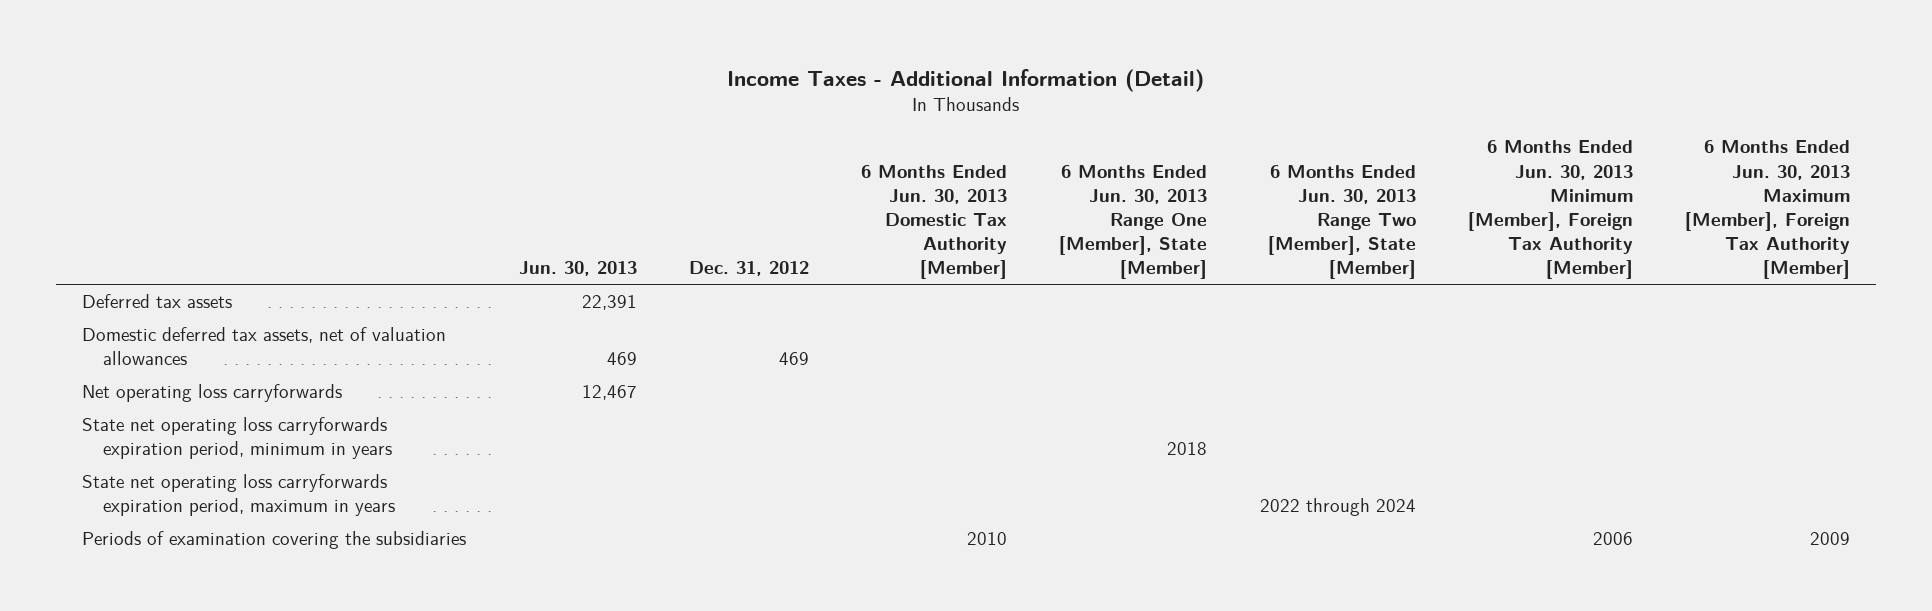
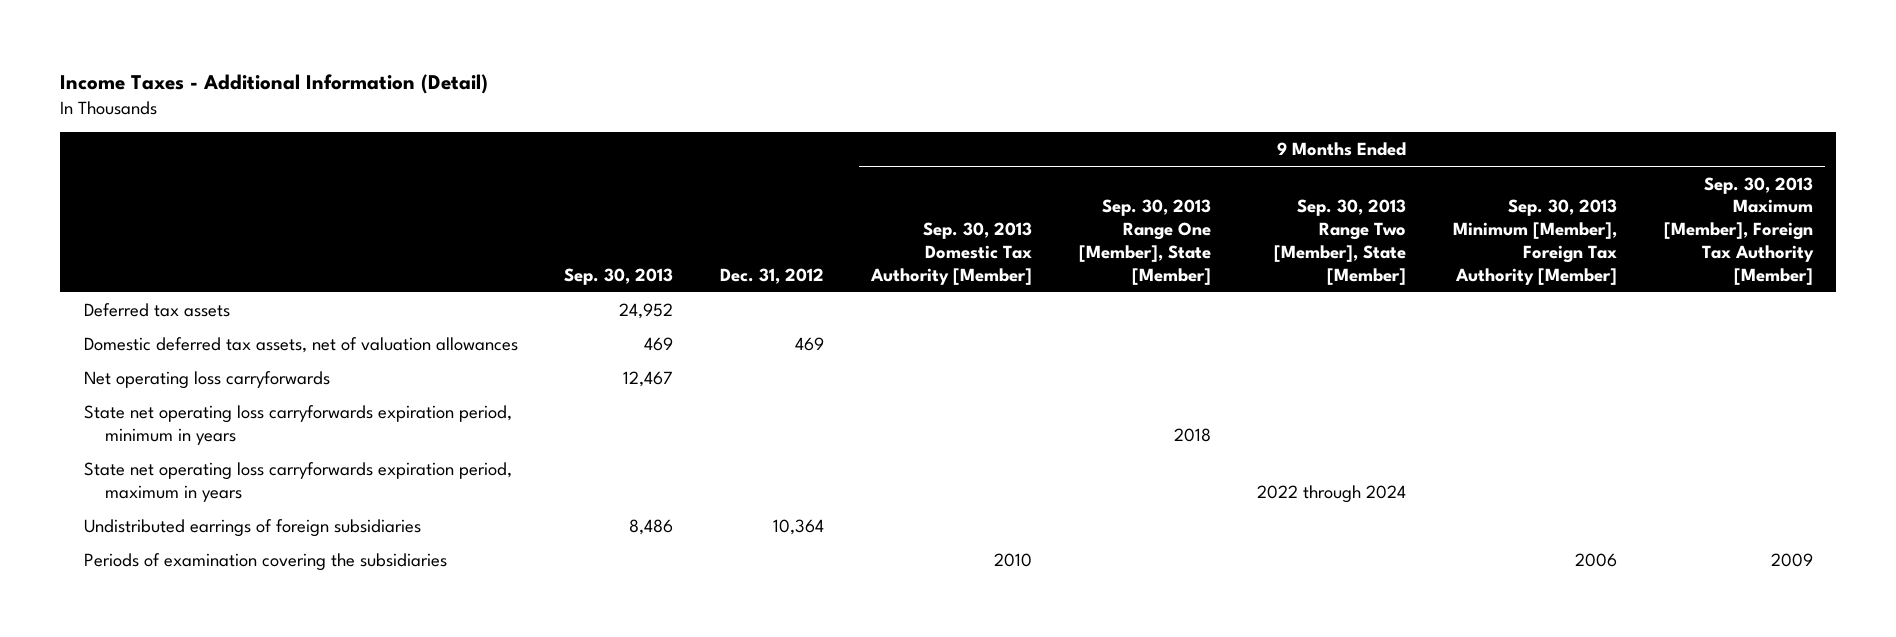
- | Jun. 30, 2013 | Dec. 31, 2012 | 6 Months Ended Jun. 30, 2013 Domestic Tax Authority [Member] | 6 Months Ended Jun. 30, 2013 Range One [Member], State [Member] | 6 Months Ended Jun. 30, 2013 Range Two [Member], State [Member] | 6 Months Ended Jun. 30, 2013 Minimum [Member], Foreign Tax Authority [Member] | 6 Months Ended Jun. 30, 2013 Maximum [Member], Foreign Tax Authority [Member]
+ | Sep. 30, 2013 | Dec. 31, 2012 | 9 Months Ended Sep. 30, 2013 Domestic Tax Authority [Member] | 9 Months Ended Sep. 30, 2013 Range One [Member], State [Member] | 9 Months Ended Sep. 30, 2013 Range Two [Member], State [Member] | 9 Months Ended Sep. 30, 2013 Minimum [Member], Foreign Tax Authority [Member] | 9 Months Ended Sep. 30, 2013 Maximum [Member], Foreign Tax Authority [Member]
+ Undistributed earrings of foreign subsidiaries | 8,486 | 10,364 | | | | |

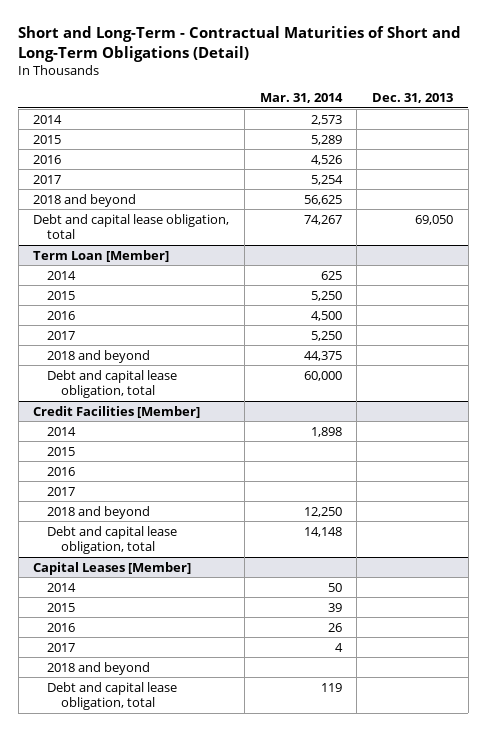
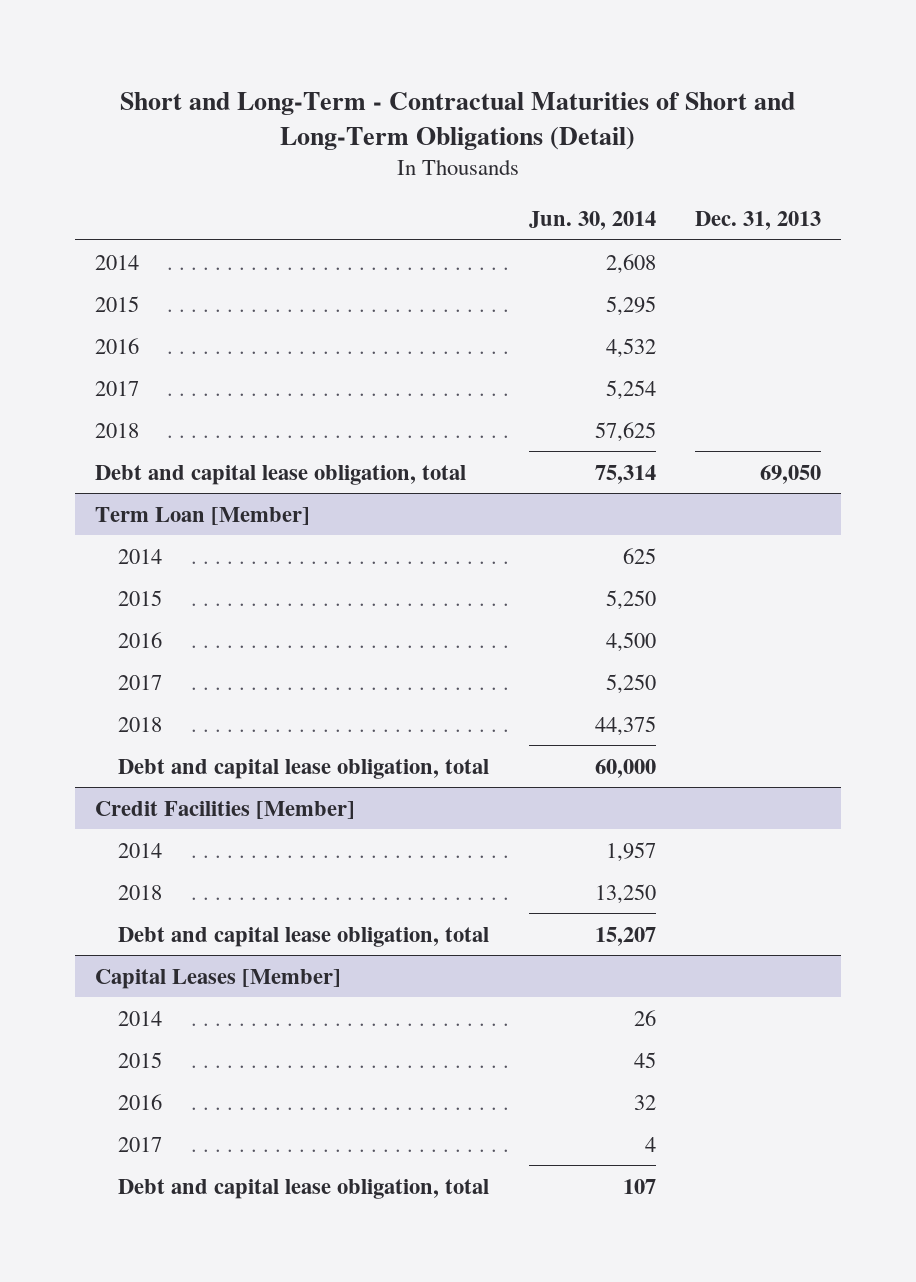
- | Mar. 31, 2014 | Dec. 31, 2013
+ | Jun. 30, 2014 | Dec. 31, 2013
- 2018 and beyond | 56,625 |
+ 2018 | 57,625 |
@ Term Loan [Member]
- 2018 and beyond | 44,375 |
+ 2018 | 44,375 |
@ Credit Facilities [Member]
- 2015
- 2016
- 2017
- 2018 and beyond | 12,250 |
+ 2018 | 13,250 |
@ Capital Leases [Member]
- 2018 and beyond

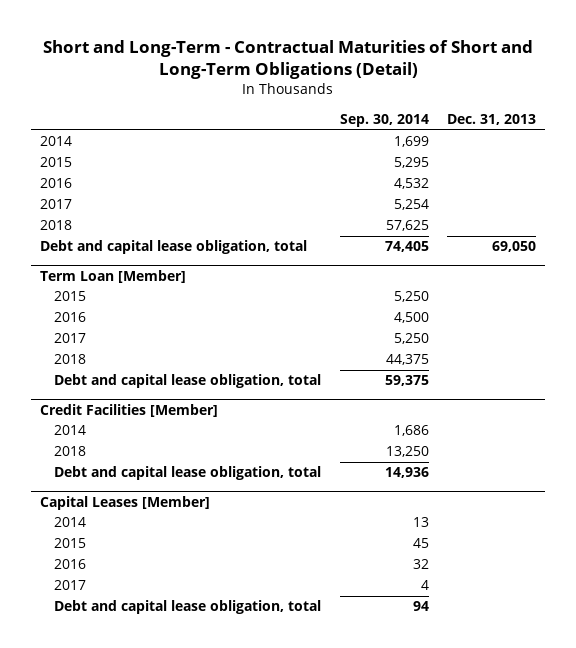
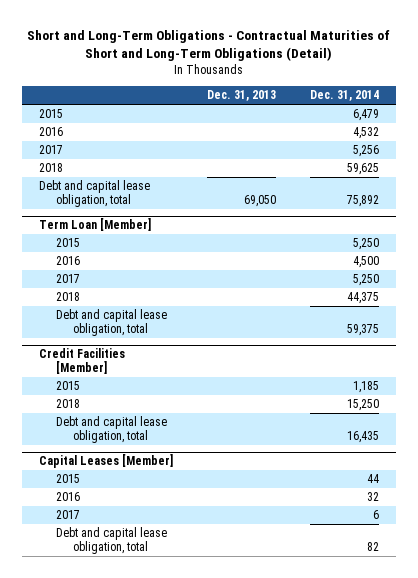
- Short and Long-Term - Contractual Maturities of Short and Long-Term Obligations (Detail)
+ Short and Long-Term Obligations - Contractual Maturities of Short and Long-Term Obligations (Detail)
- | Sep. 30, 2014 | Dec. 31, 2013
+ | Dec. 31, 2013 | Dec. 31, 2014
- 2014 | 1,699 |
@ Credit Facilities [Member]
- 2014 | 1,686 |
+ 2015 | | 1,185
@ Capital Leases [Member]
- 2014 | 13 |

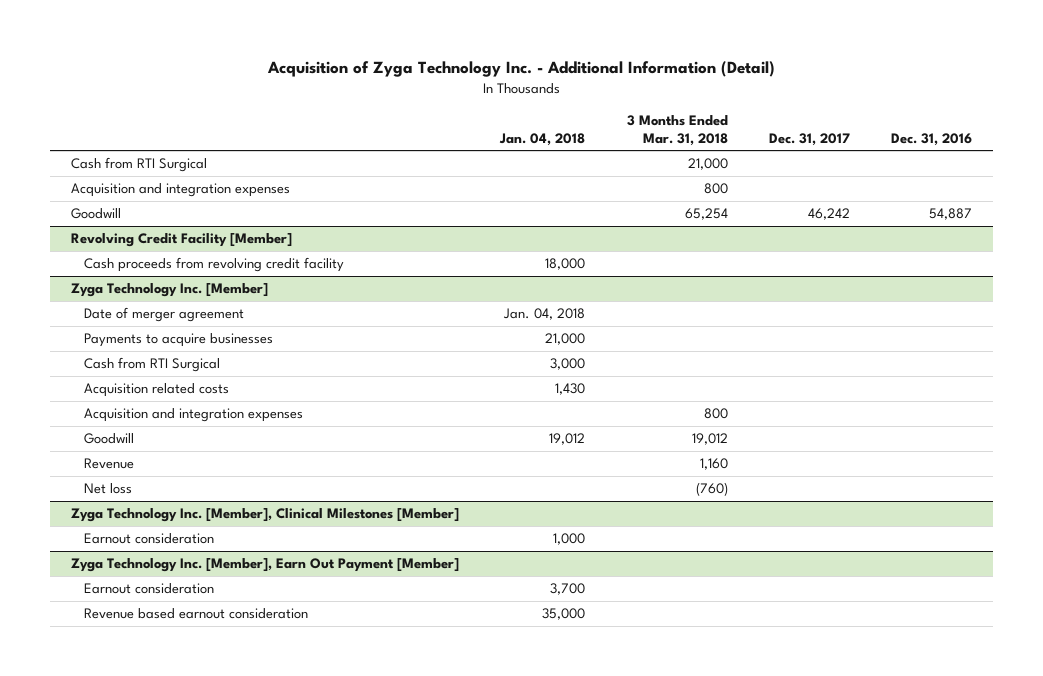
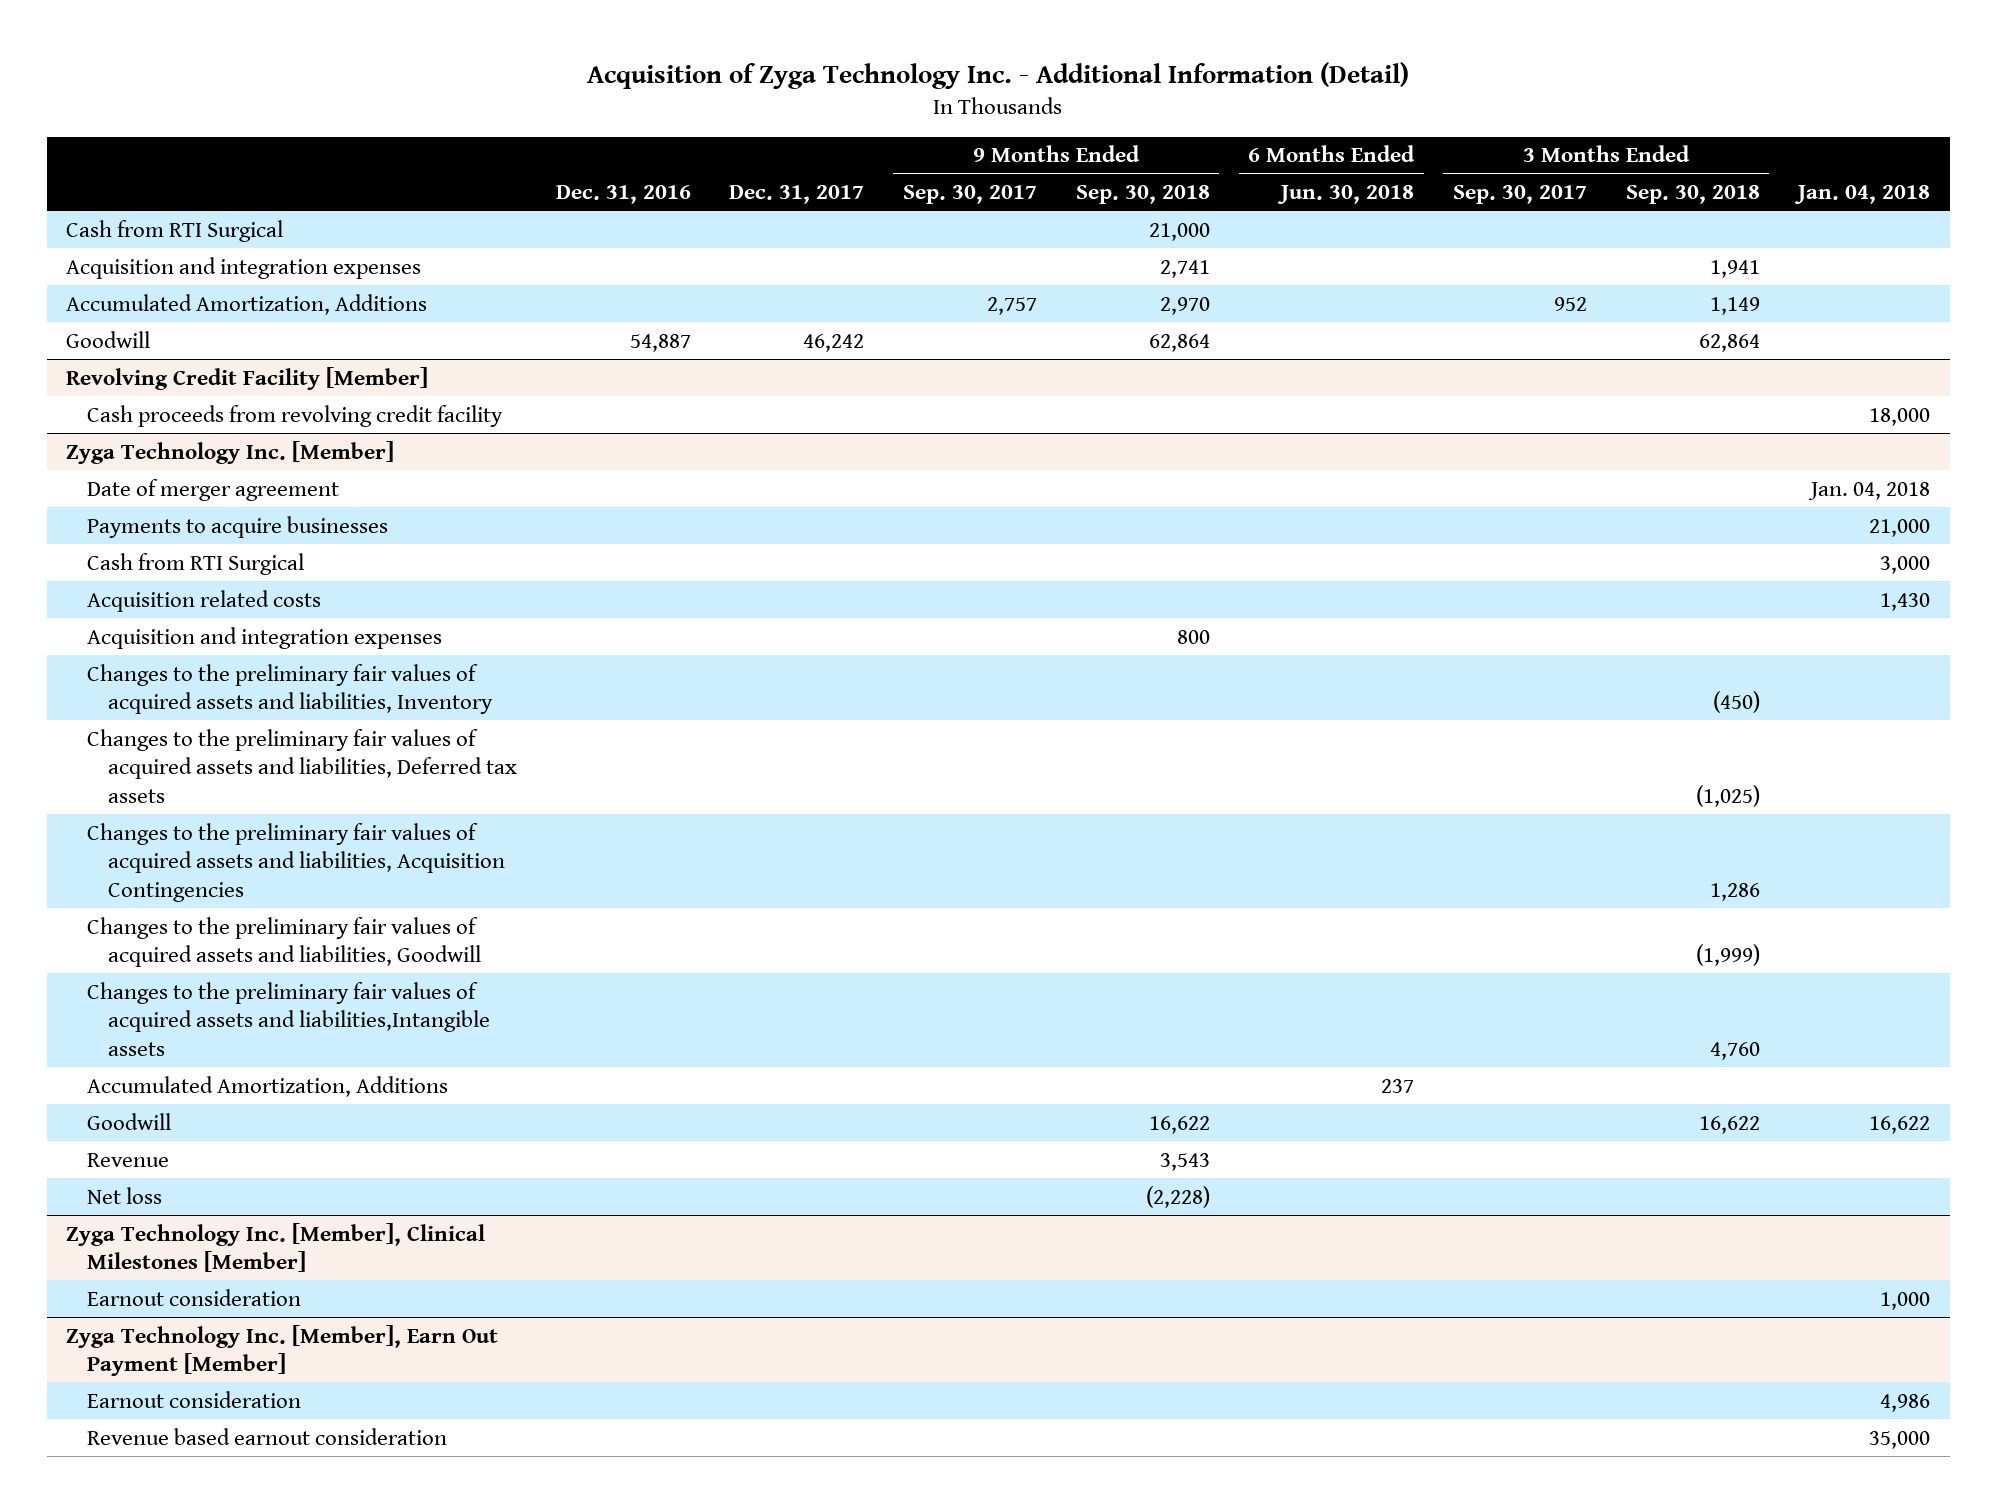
- | Jan. 04, 2018 | 3 Months Ended Mar. 31, 2018 | Dec. 31, 2017 | Dec. 31, 2016
+ | Dec. 31, 2016 | Dec. 31, 2017 | 9 Months Ended Sep. 30, 2017 | 9 Months Ended Sep. 30, 2018 | 6 Months Ended Jun. 30, 2018 | 3 Months Ended Sep. 30, 2017 | 3 Months Ended Sep. 30, 2018 | Jan. 04, 2018
+ Accumulated Amortization, Additions | | | 2,757 | 2,970 | | 952 | 1,149 |
@ Zyga Technology Inc. [Member]
- Goodwill | 19,012 | 19,012 | |
+ Changes to the preliminary fair values of acquired assets and liabilities, Inventory | | | | | | | (450) |
+ Changes to the preliminary fair values of acquired assets and liabilities, Deferred tax assets | | | | | | | (1,025) |
+ Changes to the preliminary fair values of acquired assets and liabilities, Acquisition Contingencies | | | | | | | 1,286 |
+ Changes to the preliminary fair values of acquired assets and liabilities, Goodwill | | | | | | | (1,999) |
+ Changes to the preliminary fair values of acquired assets and liabilities,Intangible assets | | | | | | | 4,760 |
+ Accumulated Amortization, Additions | | | | | 237 | | |
+ Goodwill | | | | 16,622 | | | 16,622 | 16,622
@ Zyga Technology Inc. [Member], Earn Out Payment [Member]
- Earnout consideration | 3,700 | | |
+ Earnout consideration | | | | | | | | 4,986

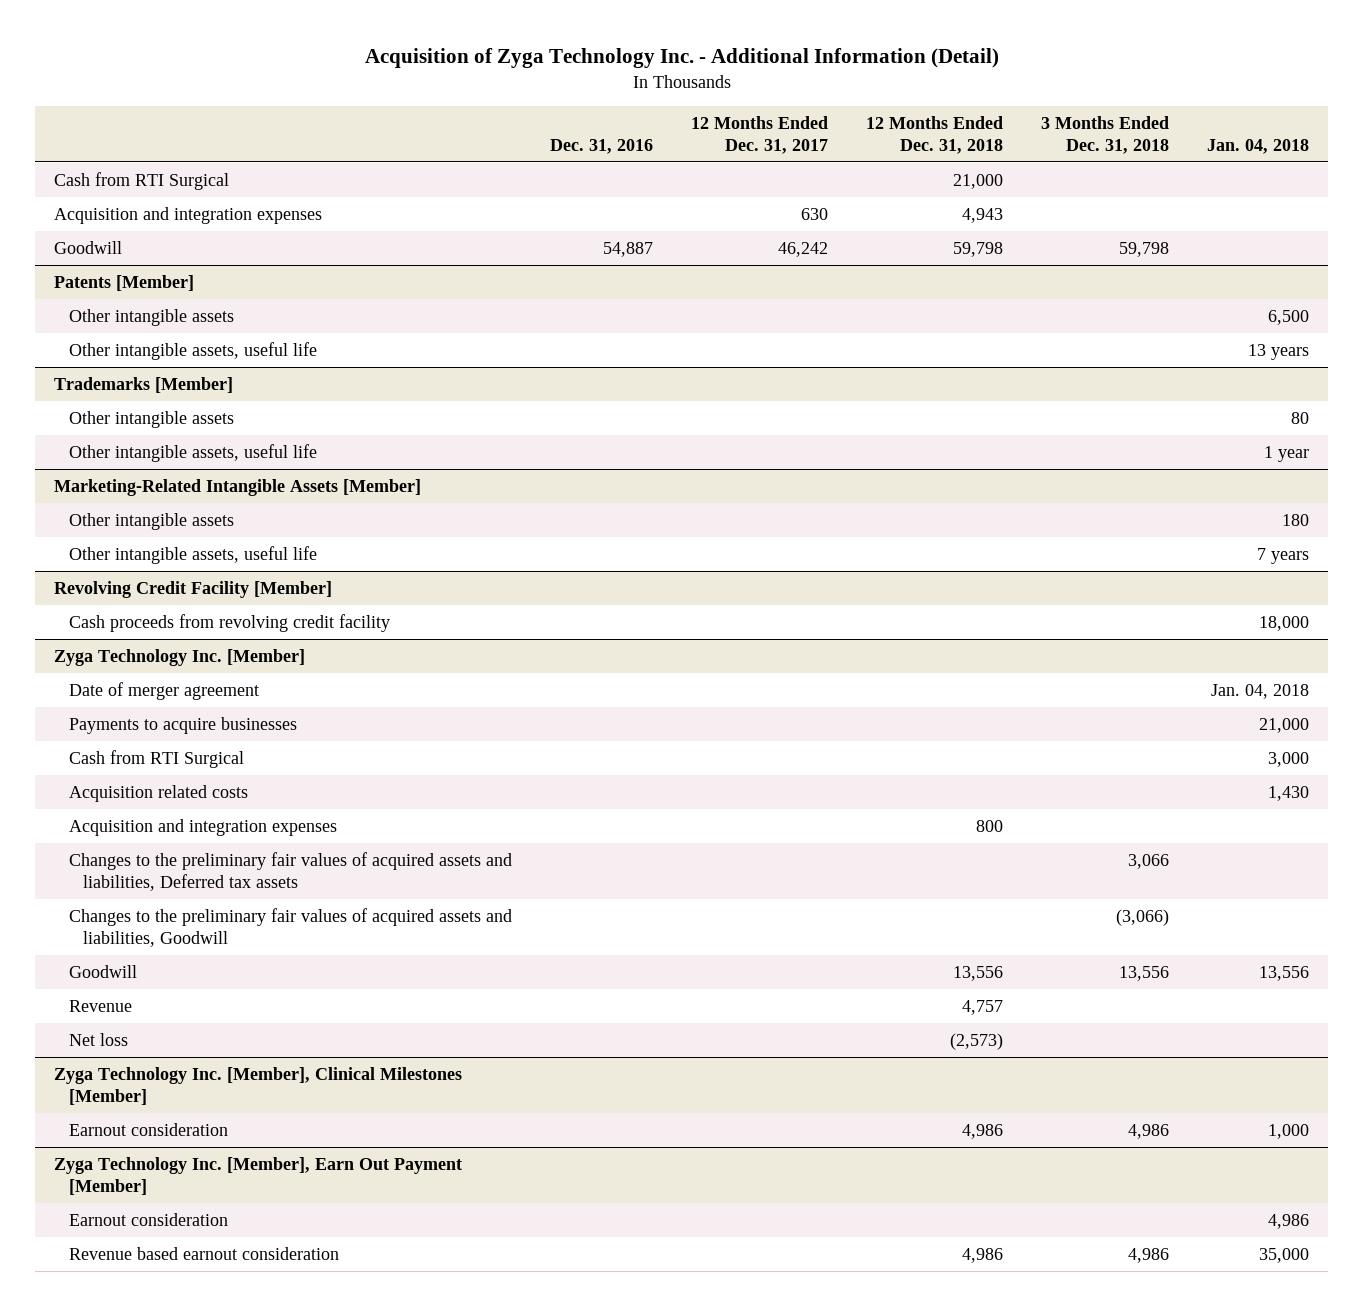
- | Dec. 31, 2016 | Dec. 31, 2017 | 9 Months Ended Sep. 30, 2017 | 9 Months Ended Sep. 30, 2018 | 6 Months Ended Jun. 30, 2018 | 3 Months Ended Sep. 30, 2017 | 3 Months Ended Sep. 30, 2018 | Jan. 04, 2018
+ | Dec. 31, 2016 | 12 Months Ended Dec. 31, 2017 | 12 Months Ended Dec. 31, 2018 | 3 Months Ended Dec. 31, 2018 | Jan. 04, 2018
- Accumulated Amortization, Additions | | | 2,757 | 2,970 | | 952 | 1,149 |
+ Patents [Member]
+ Other intangible assets | | | | | 6,500
+ Other intangible assets, useful life | | | | | 13 years
+ Trademarks [Member]
+ Other intangible assets | | | | | 80
+ Other intangible assets, useful life | | | | | 1 year
+ Marketing-Related Intangible Assets [Member]
+ Other intangible assets | | | | | 180
+ Other intangible assets, useful life | | | | | 7 years
@ Zyga Technology Inc. [Member]
- Changes to the preliminary fair values of acquired assets and liabilities, Inventory | | | | | | | (450) |
- Changes to the preliminary fair values of acquired assets and liabilities, Acquisition Contingencies | | | | | | | 1,286 |
- Changes to the preliminary fair values of acquired assets and liabilities,Intangible assets | | | | | | | 4,760 |
- Accumulated Amortization, Additions | | | | | 237 | | |
- Goodwill | | | | 16,622 | | | 16,622 | 16,622
+ Goodwill | | | 13,556 | 13,556 | 13,556

